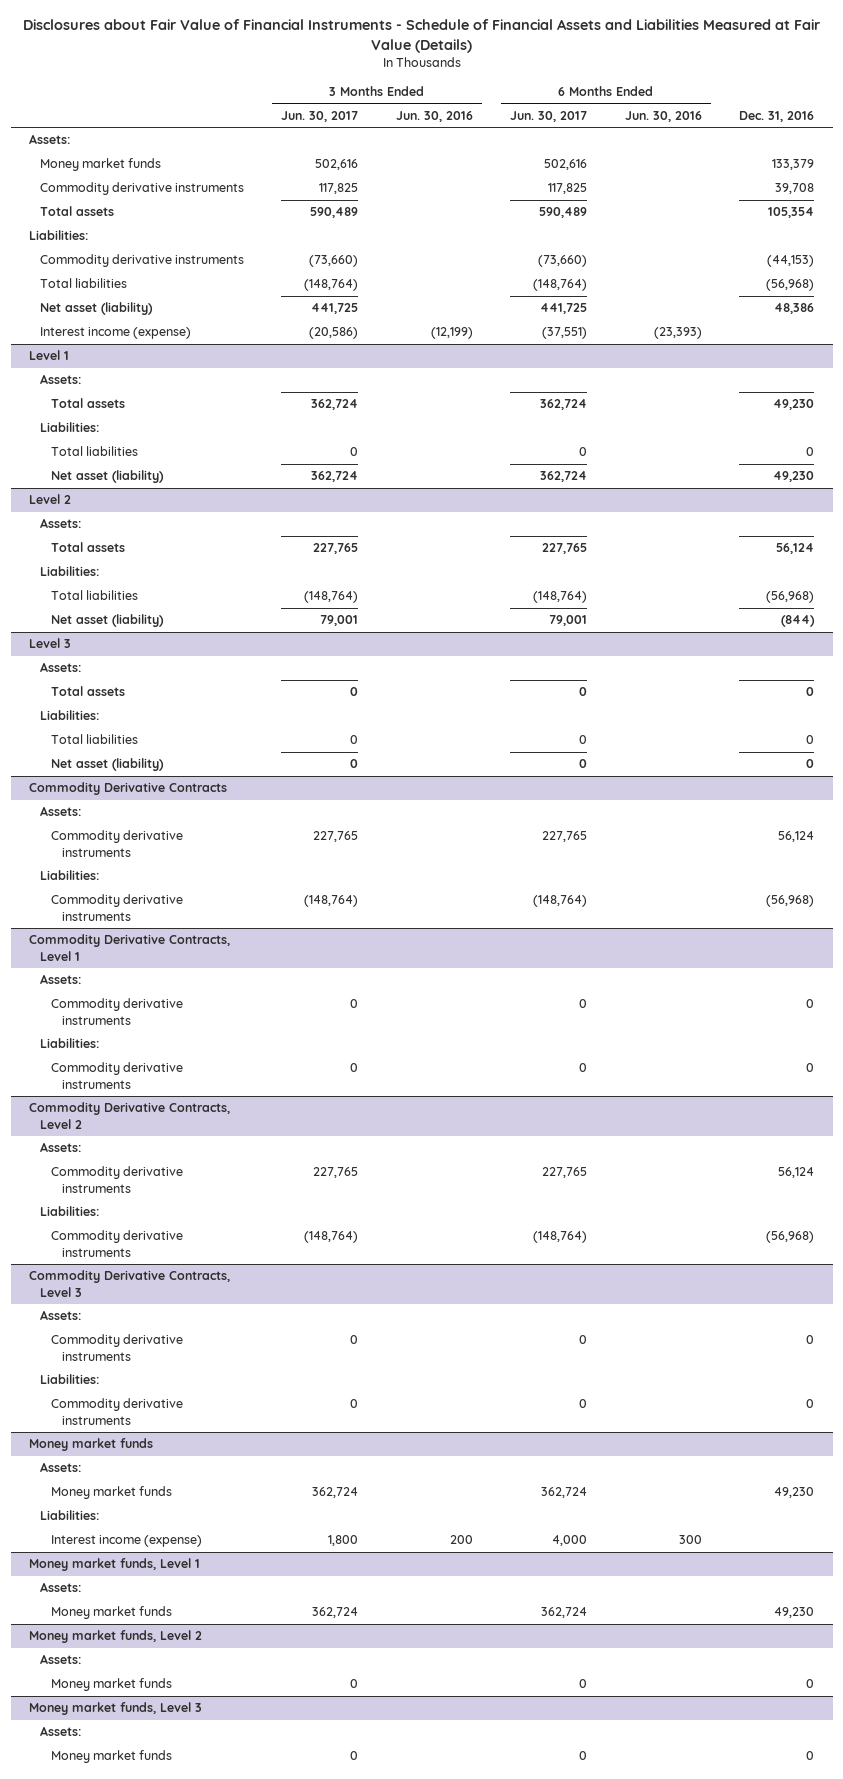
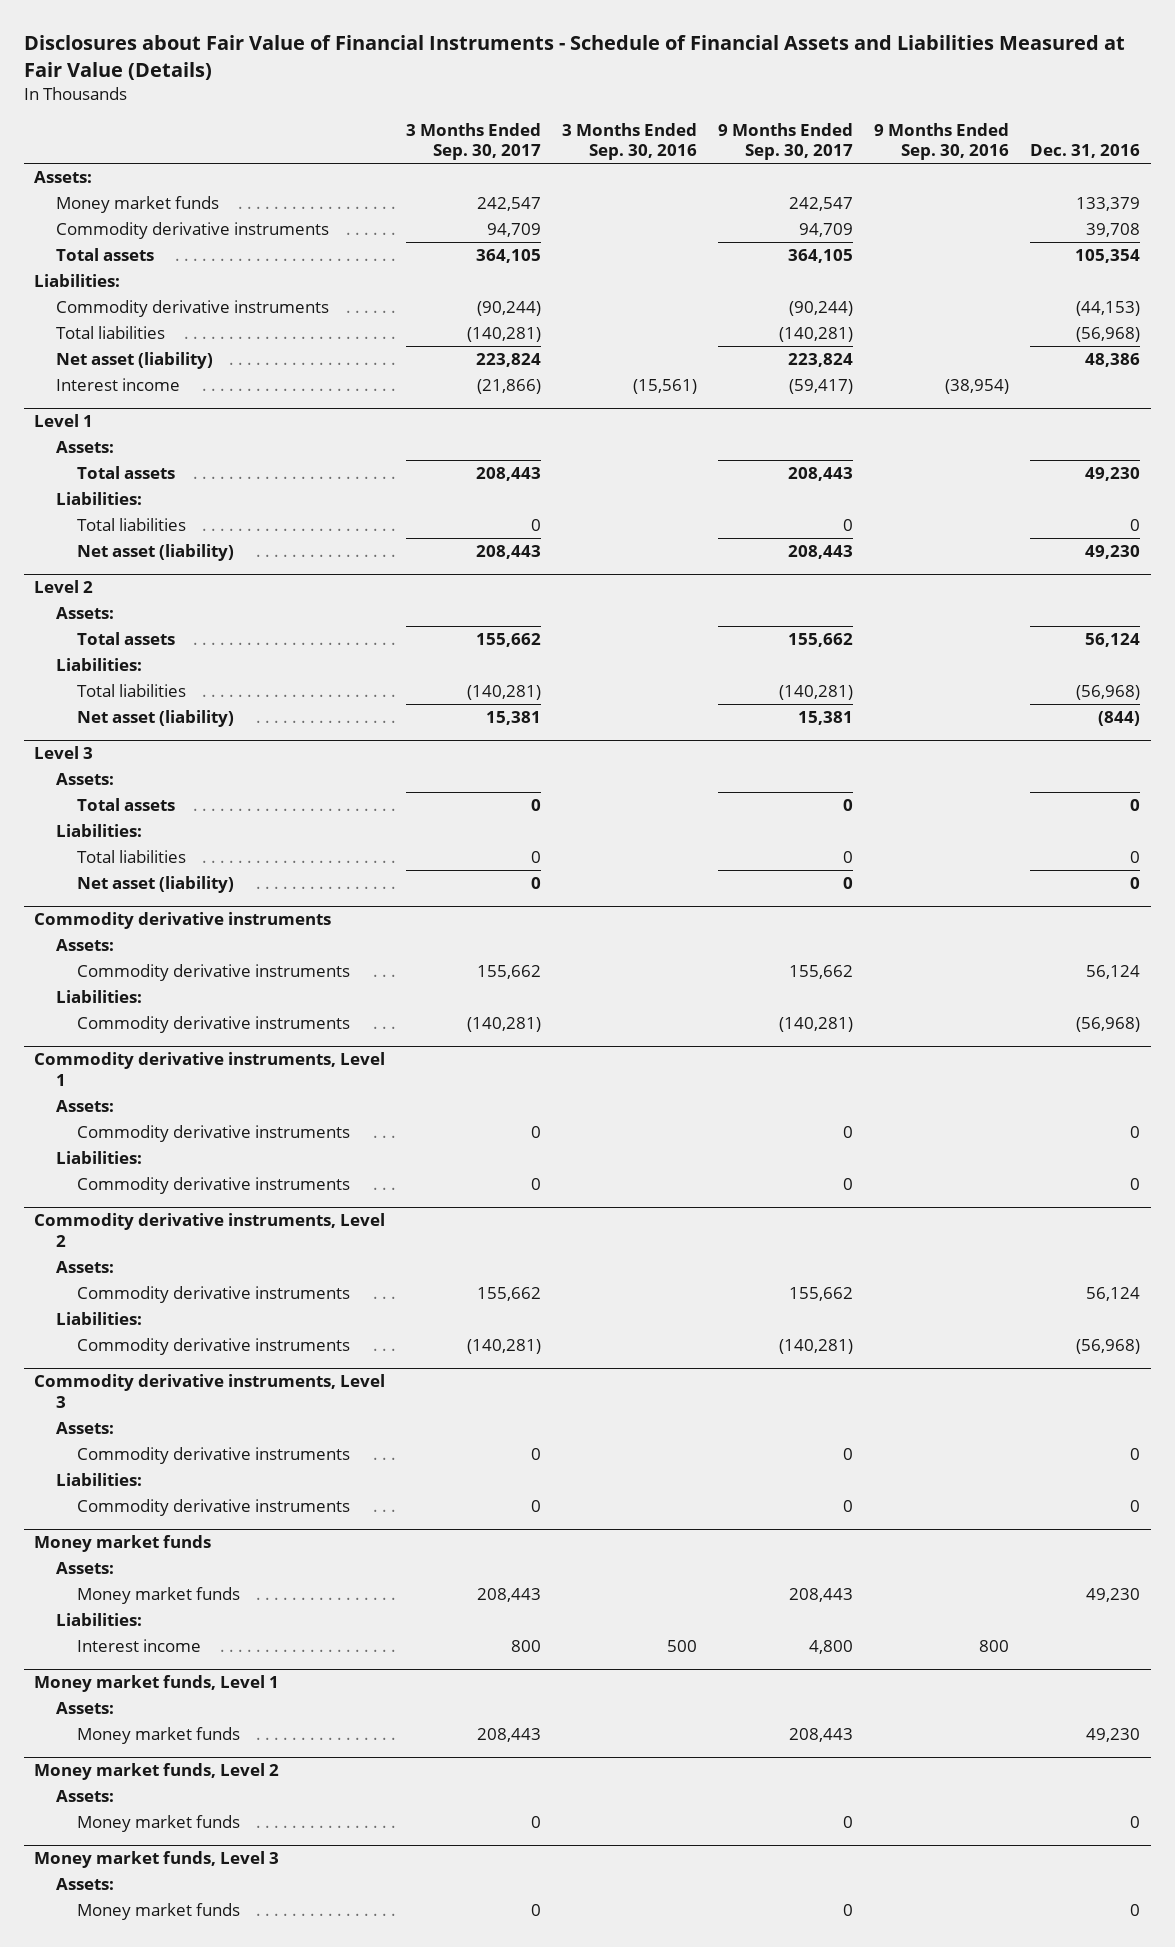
- | 3 Months Ended Jun. 30, 2017 | 3 Months Ended Jun. 30, 2016 | 6 Months Ended Jun. 30, 2017 | 6 Months Ended Jun. 30, 2016 | Dec. 31, 2016
+ | 3 Months Ended Sep. 30, 2017 | 3 Months Ended Sep. 30, 2016 | 9 Months Ended Sep. 30, 2017 | 9 Months Ended Sep. 30, 2016 | Dec. 31, 2016
- Interest income (expense) | (20,586) | (12,199) | (37,551) | (23,393) |
+ Interest income | (21,866) | (15,561) | (59,417) | (38,954) |
- Commodity Derivative Contracts
+ Commodity derivative instruments
- Commodity Derivative Contracts, Level 1
+ Commodity derivative instruments, Level 1
- Commodity Derivative Contracts, Level 2
+ Commodity derivative instruments, Level 2
- Commodity Derivative Contracts, Level 3
+ Commodity derivative instruments, Level 3
@ Money market funds
- Interest income (expense) | 1,800 | 200 | 4,000 | 300 |
+ Interest income | 800 | 500 | 4,800 | 800 |

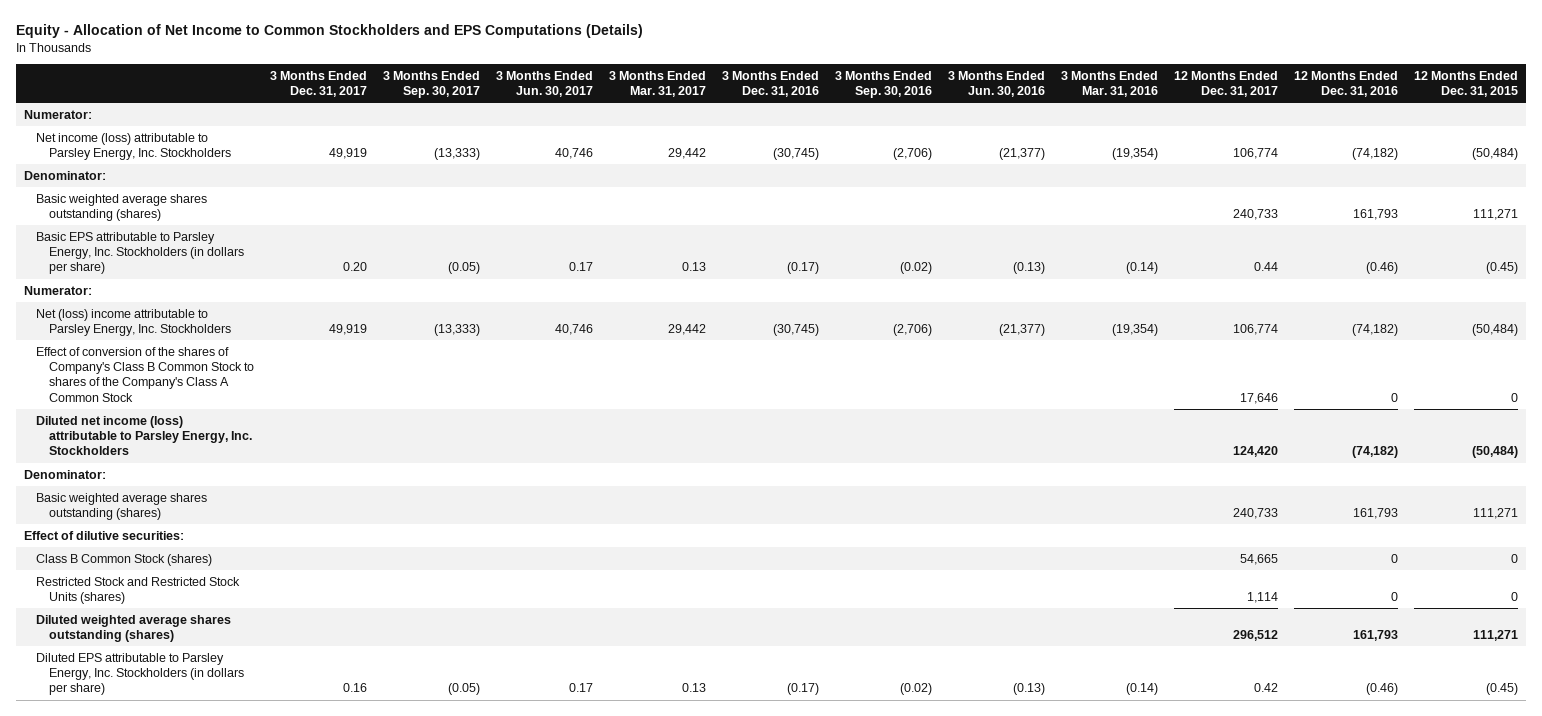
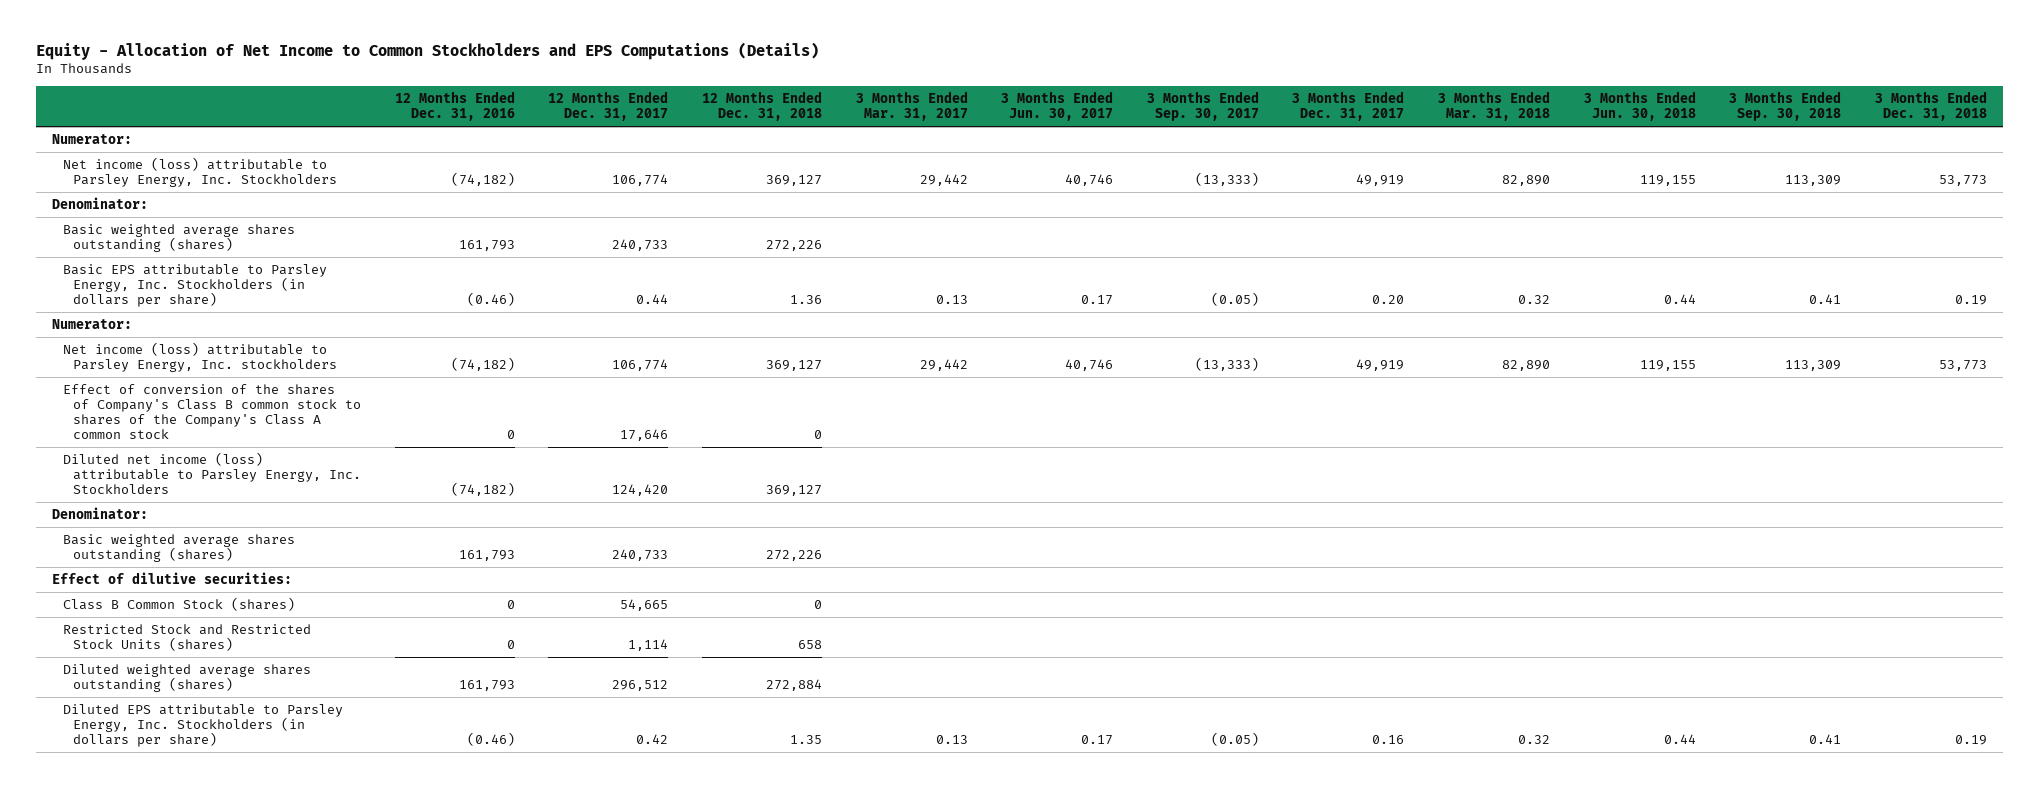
- | 3 Months Ended Dec. 31, 2017 | 3 Months Ended Sep. 30, 2017 | 3 Months Ended Jun. 30, 2017 | 3 Months Ended Mar. 31, 2017 | 3 Months Ended Dec. 31, 2016 | 3 Months Ended Sep. 30, 2016 | 3 Months Ended Jun. 30, 2016 | 3 Months Ended Mar. 31, 2016 | 12 Months Ended Dec. 31, 2017 | 12 Months Ended Dec. 31, 2016 | 12 Months Ended Dec. 31, 2015
+ | 12 Months Ended Dec. 31, 2016 | 12 Months Ended Dec. 31, 2017 | 12 Months Ended Dec. 31, 2018 | 3 Months Ended Mar. 31, 2017 | 3 Months Ended Jun. 30, 2017 | 3 Months Ended Sep. 30, 2017 | 3 Months Ended Dec. 31, 2017 | 3 Months Ended Mar. 31, 2018 | 3 Months Ended Jun. 30, 2018 | 3 Months Ended Sep. 30, 2018 | 3 Months Ended Dec. 31, 2018
- Net (loss) income attributable to Parsley Energy, Inc. Stockholders | 49,919 | (13,333) | 40,746 | 29,442 | (30,745) | (2,706) | (21,377) | (19,354) | 106,774 | (74,182) | (50,484)
- Effect of conversion of the shares of Company's Class B Common Stock to shares of the Company's Class A Common Stock | | | | | | | | | 17,646 | 0 | 0
+ Net income (loss) attributable to Parsley Energy, Inc. stockholders | (74,182) | 106,774 | 369,127 | 29,442 | 40,746 | (13,333) | 49,919 | 82,890 | 119,155 | 113,309 | 53,773
+ Effect of conversion of the shares of Company's Class B common stock to shares of the Company's Class A common stock | 0 | 17,646 | 0 | | | | | | | |

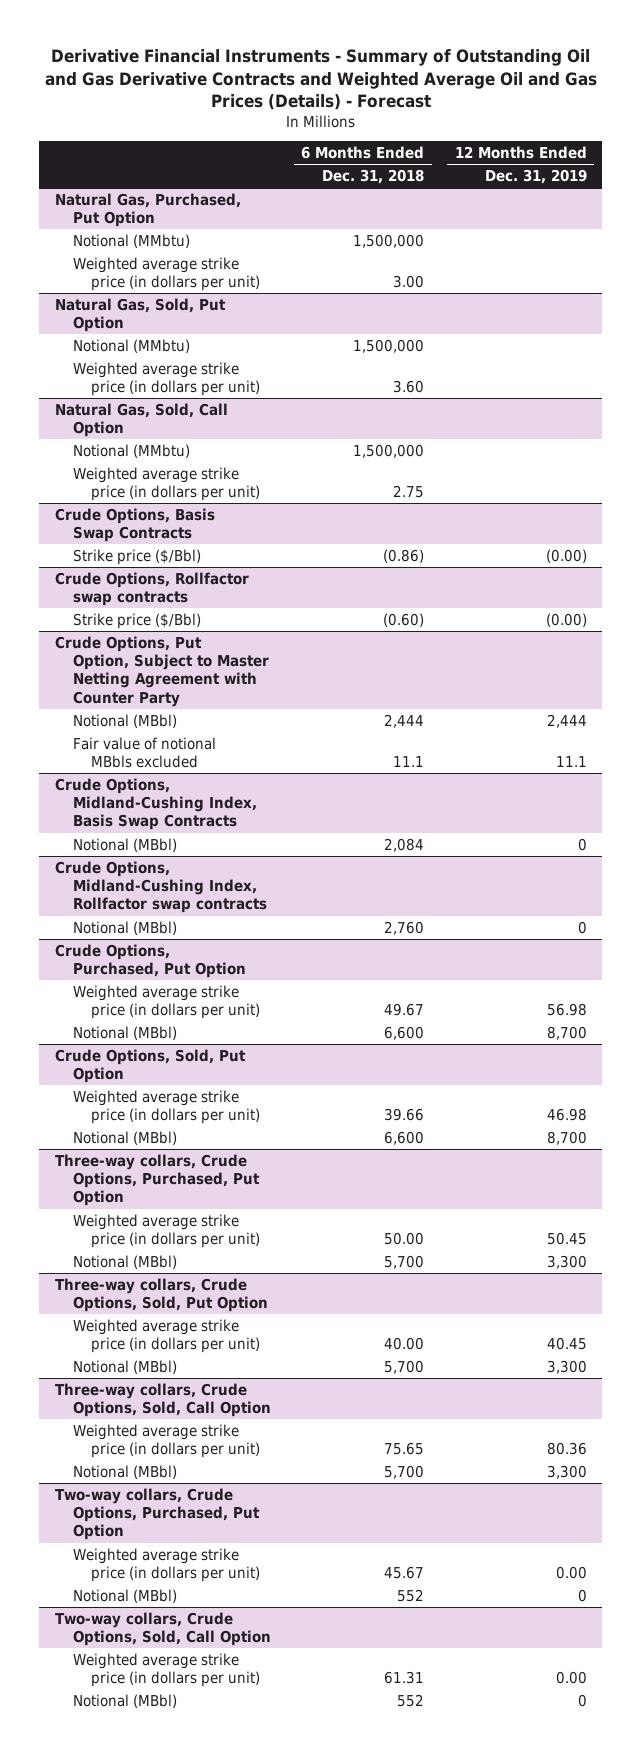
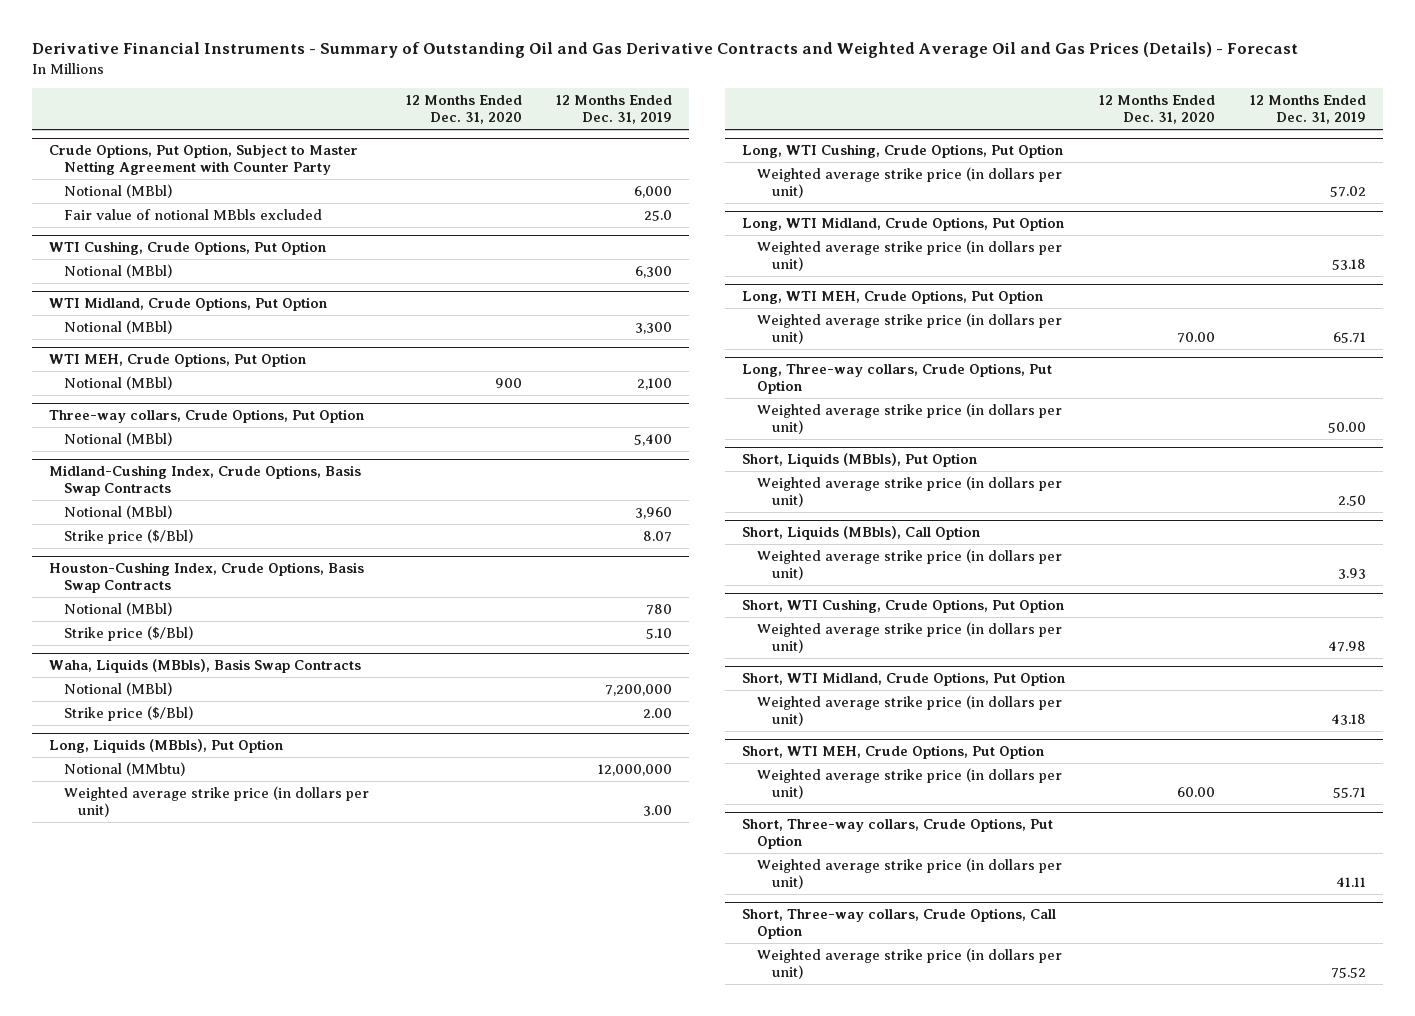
- | 6 Months Ended Dec. 31, 2018 | 12 Months Ended Dec. 31, 2019
+ | 12 Months Ended Dec. 31, 2020 | 12 Months Ended Dec. 31, 2019
- Natural Gas, Purchased, Put Option
- Notional (MMbtu) | 1,500,000 |
- Weighted average strike price (in dollars per unit) | 3.00 |
- Natural Gas, Sold, Put Option
- Notional (MMbtu) | 1,500,000 |
- Weighted average strike price (in dollars per unit) | 3.60 |
- Natural Gas, Sold, Call Option
- Notional (MMbtu) | 1,500,000 |
- Weighted average strike price (in dollars per unit) | 2.75 |
- Crude Options, Basis Swap Contracts
- Strike price ($/Bbl) | (0.86) | (0.00)
- Crude Options, Rollfactor swap contracts
- Strike price ($/Bbl) | (0.60) | (0.00)
@ Crude Options, Put Option, Subject to Master Netting Agreement with Counter Party
- Notional (MBbl) | 2,444 | 2,444
- Fair value of notional MBbls excluded | 11.1 | 11.1
- Crude Options, Midland-Cushing Index, Basis Swap Contracts
- Notional (MBbl) | 2,084 | 0
- Crude Options, Midland-Cushing Index, Rollfactor swap contracts
- Notional (MBbl) | 2,760 | 0
- Crude Options, Purchased, Put Option
- Weighted average strike price (in dollars per unit) | 49.67 | 56.98
- Notional (MBbl) | 6,600 | 8,700
- Crude Options, Sold, Put Option
- Weighted average strike price (in dollars per unit) | 39.66 | 46.98
- Notional (MBbl) | 6,600 | 8,700
- Three-way collars, Crude Options, Purchased, Put Option
- Weighted average strike price (in dollars per unit) | 50.00 | 50.45
- Notional (MBbl) | 5,700 | 3,300
- Three-way collars, Crude Options, Sold, Put Option
- Weighted average strike price (in dollars per unit) | 40.00 | 40.45
- Notional (MBbl) | 5,700 | 3,300
- Three-way collars, Crude Options, Sold, Call Option
- Weighted average strike price (in dollars per unit) | 75.65 | 80.36
@ Crude Options, Put Option, Subject to Master Netting Agreement with Counter Party
+ Notional (MBbl) | | 6,000
+ Fair value of notional MBbls excluded | | 25.0
+ WTI Cushing, Crude Options, Put Option
+ Notional (MBbl) | | 6,300
+ WTI Midland, Crude Options, Put Option
- Two-way collars, Crude Options, Purchased, Put Option
- Weighted average strike price (in dollars per unit) | 45.67 | 0.00
- Notional (MBbl) | 552 | 0
- Two-way collars, Crude Options, Sold, Call Option
- Weighted average strike price (in dollars per unit) | 61.31 | 0.00
- Notional (MBbl) | 552 | 0
+ WTI MEH, Crude Options, Put Option
+ Notional (MBbl) | 900 | 2,100
+ Three-way collars, Crude Options, Put Option
+ Notional (MBbl) | | 5,400
+ Midland-Cushing Index, Crude Options, Basis Swap Contracts
+ Notional (MBbl) | | 3,960
+ Strike price ($/Bbl) | | 8.07
+ Houston-Cushing Index, Crude Options, Basis Swap Contracts
+ Notional (MBbl) | | 780
+ Strike price ($/Bbl) | | 5.10
+ Waha, Liquids (MBbls), Basis Swap Contracts
+ Notional (MBbl) | | 7,200,000
+ Strike price ($/Bbl) | | 2.00
+ Long, Liquids (MBbls), Put Option
+ Notional (MMbtu) | | 12,000,000
+ Weighted average strike price (in dollars per unit) | | 3.00
+ Long, WTI Cushing, Crude Options, Put Option
+ Weighted average strike price (in dollars per unit) | | 57.02
+ Long, WTI Midland, Crude Options, Put Option
+ Weighted average strike price (in dollars per unit) | | 53.18
+ Long, WTI MEH, Crude Options, Put Option
+ Weighted average strike price (in dollars per unit) | 70.00 | 65.71
+ Long, Three-way collars, Crude Options, Put Option
+ Weighted average strike price (in dollars per unit) | | 50.00
+ Short, Liquids (MBbls), Put Option
+ Weighted average strike price (in dollars per unit) | | 2.50
+ Short, Liquids (MBbls), Call Option
+ Weighted average strike price (in dollars per unit) | | 3.93
+ Short, WTI Cushing, Crude Options, Put Option
+ Weighted average strike price (in dollars per unit) | | 47.98
+ Short, WTI Midland, Crude Options, Put Option
+ Weighted average strike price (in dollars per unit) | | 43.18
+ Short, WTI MEH, Crude Options, Put Option
+ Weighted average strike price (in dollars per unit) | 60.00 | 55.71
+ Short, Three-way collars, Crude Options, Put Option
+ Weighted average strike price (in dollars per unit) | | 41.11
+ Short, Three-way collars, Crude Options, Call Option
+ Weighted average strike price (in dollars per unit) | | 75.52

